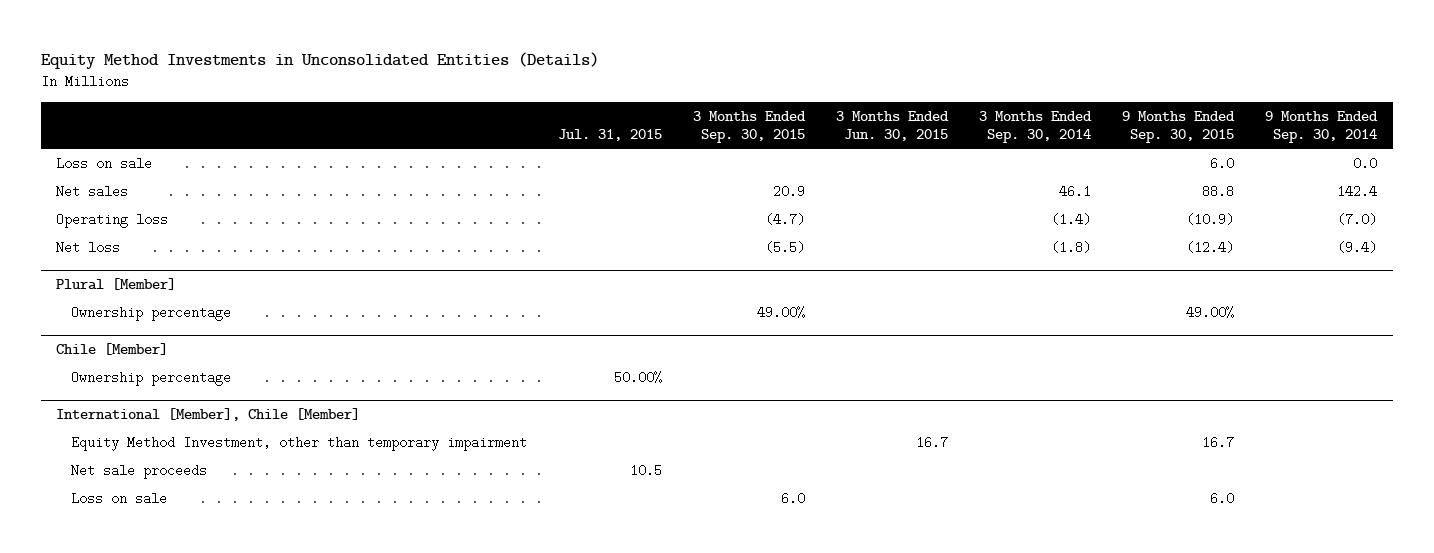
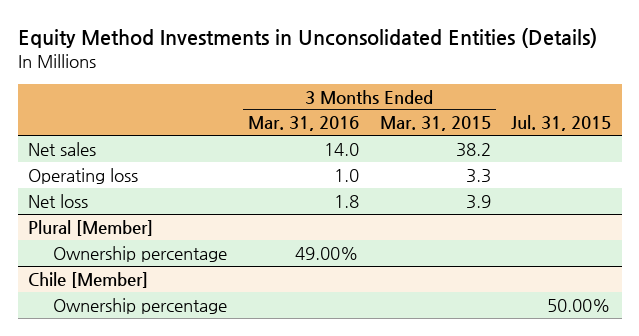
- | Jul. 31, 2015 | 3 Months Ended Sep. 30, 2015 | 3 Months Ended Jun. 30, 2015 | 3 Months Ended Sep. 30, 2014 | 9 Months Ended Sep. 30, 2015 | 9 Months Ended Sep. 30, 2014
+ | 3 Months Ended Mar. 31, 2016 | 3 Months Ended Mar. 31, 2015 | Jul. 31, 2015
- Loss on sale | | | | | 6.0 | 0.0
- International [Member], Chile [Member]
- Equity Method Investment, other than temporary impairment | | | 16.7 | | 16.7 |
- Net sale proceeds | 10.5 | | | | |
- Loss on sale | | 6.0 | | | 6.0 |

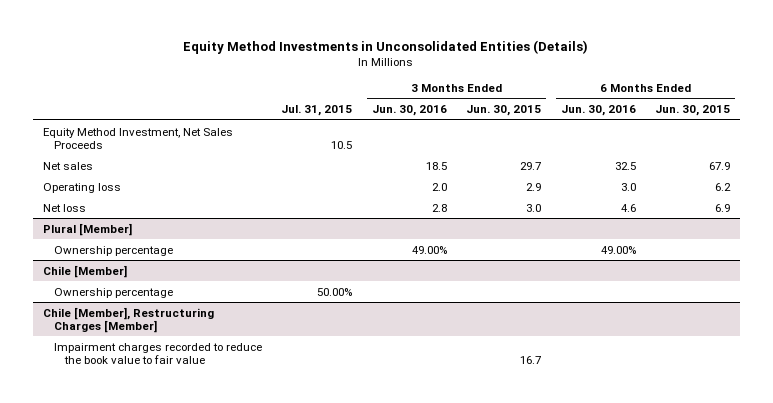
- | 3 Months Ended Mar. 31, 2016 | 3 Months Ended Mar. 31, 2015 | Jul. 31, 2015
+ | Jul. 31, 2015 | 3 Months Ended Jun. 30, 2016 | 3 Months Ended Jun. 30, 2015 | 6 Months Ended Jun. 30, 2016 | 6 Months Ended Jun. 30, 2015
+ Equity Method Investment, Net Sales Proceeds | 10.5 | | | |
+ Chile [Member], Restructuring Charges [Member]
+ Impairment charges recorded to reduce the book value to fair value | | | 16.7 | |

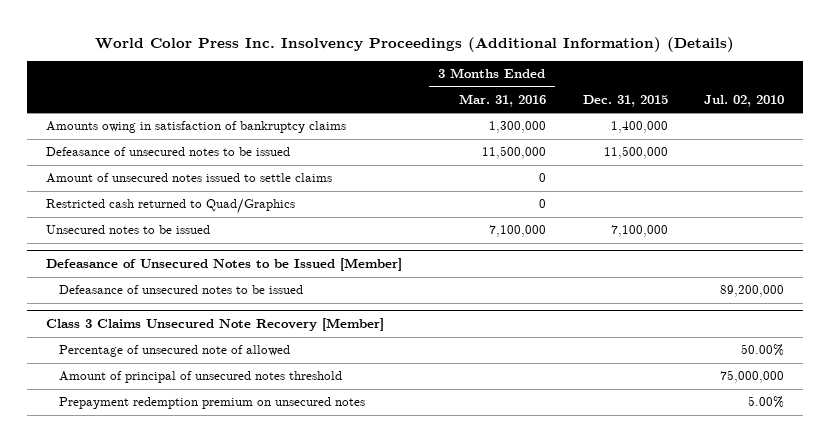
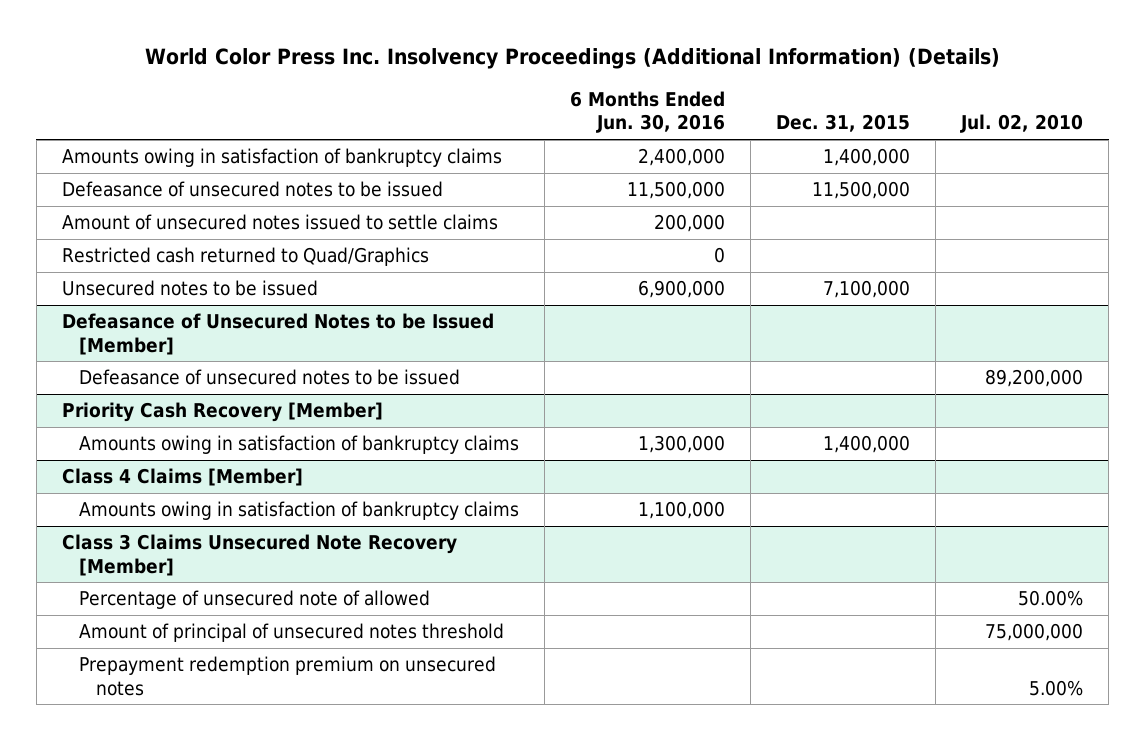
- | 3 Months Ended Mar. 31, 2016 | Dec. 31, 2015 | Jul. 02, 2010
+ | 6 Months Ended Jun. 30, 2016 | Dec. 31, 2015 | Jul. 02, 2010
+ Priority Cash Recovery [Member]
+ Amounts owing in satisfaction of bankruptcy claims | 1,300,000 | 1,400,000 |
+ Class 4 Claims [Member]
+ Amounts owing in satisfaction of bankruptcy claims | 1,100,000 | |

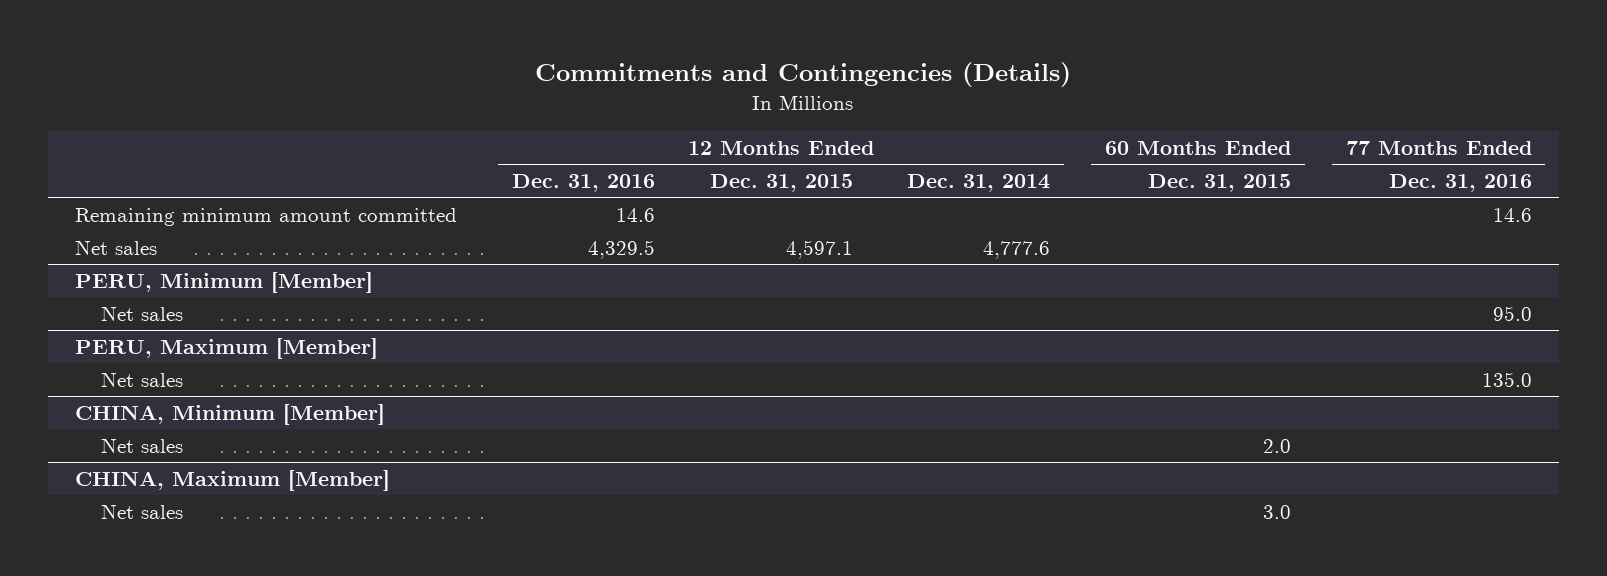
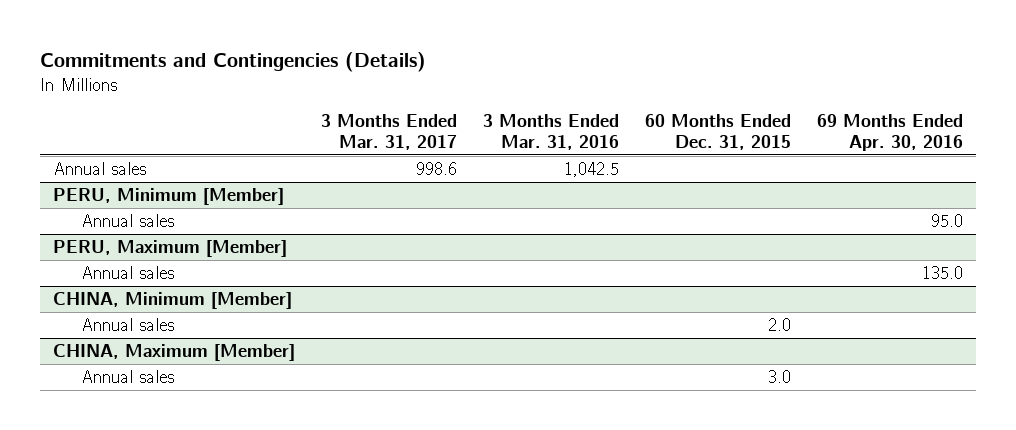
- | 12 Months Ended Dec. 31, 2016 | 12 Months Ended Dec. 31, 2015 | 12 Months Ended Dec. 31, 2014 | 60 Months Ended Dec. 31, 2015 | 77 Months Ended Dec. 31, 2016
+ | 3 Months Ended Mar. 31, 2017 | 3 Months Ended Mar. 31, 2016 | 60 Months Ended Dec. 31, 2015 | 69 Months Ended Apr. 30, 2016
- Remaining minimum amount committed | 14.6 | | | | 14.6
- Net sales | 4,329.5 | 4,597.1 | 4,777.6 | |
+ Annual sales | 998.6 | 1,042.5 | |
@ PERU, Minimum [Member]
- Net sales | | | | | 95.0
+ Annual sales | | | | 95.0
@ PERU, Maximum [Member]
- Net sales | | | | | 135.0
+ Annual sales | | | | 135.0
@ CHINA, Minimum [Member]
- Net sales | | | | 2.0 |
+ Annual sales | | | 2.0 |
@ CHINA, Maximum [Member]
- Net sales | | | | 3.0 |
+ Annual sales | | | 3.0 |

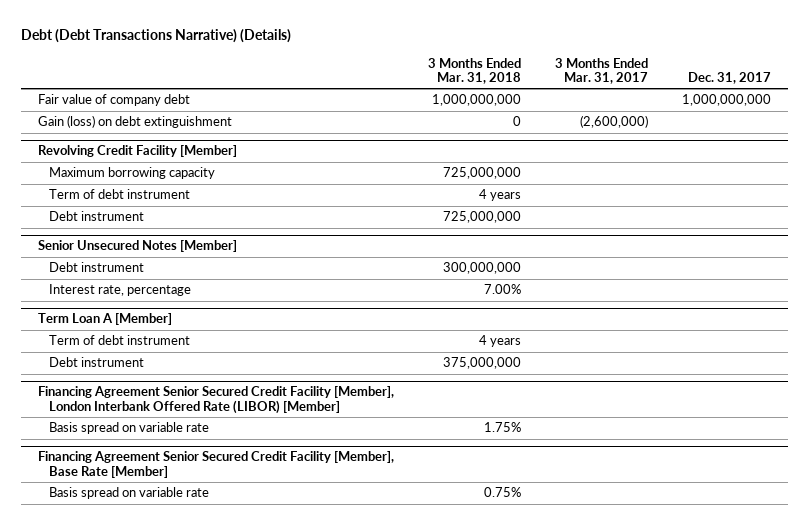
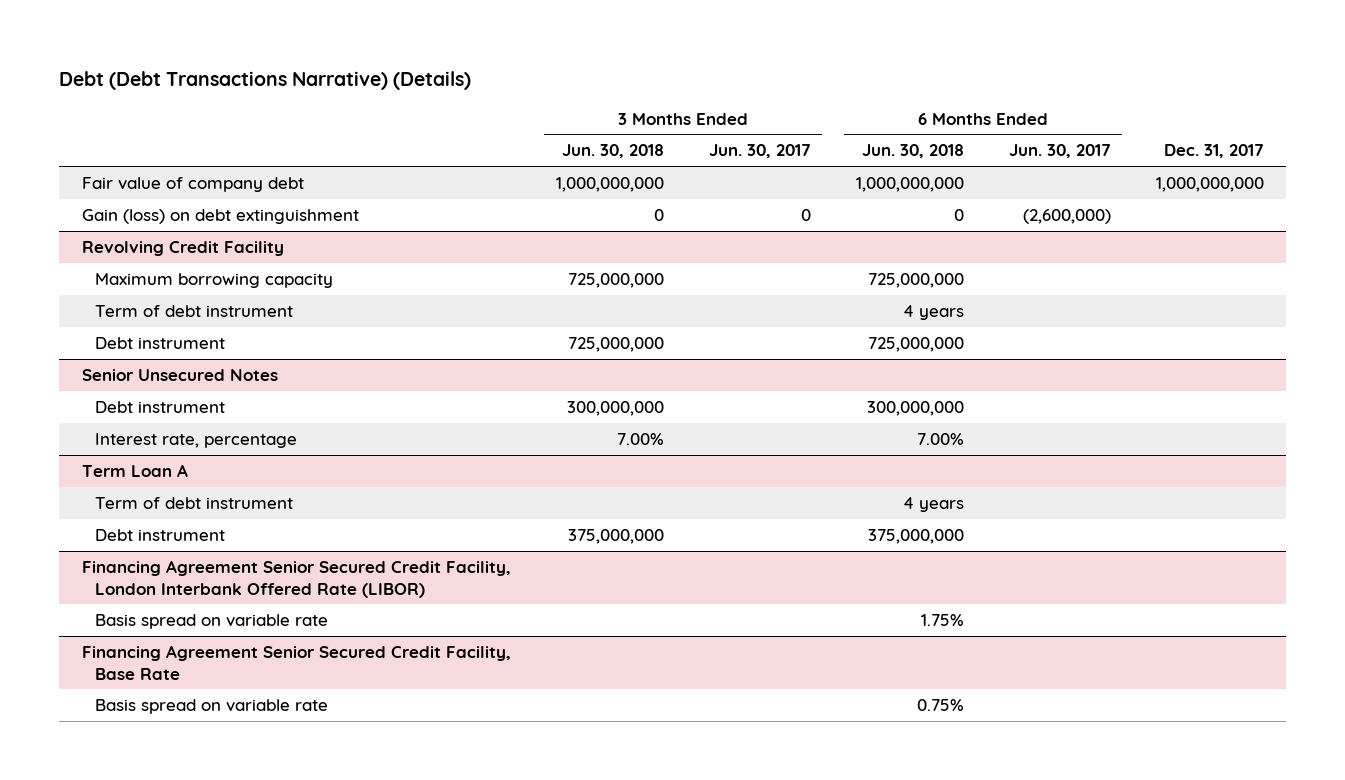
- | 3 Months Ended Mar. 31, 2018 | 3 Months Ended Mar. 31, 2017 | Dec. 31, 2017
+ | 3 Months Ended Jun. 30, 2018 | 3 Months Ended Jun. 30, 2017 | 6 Months Ended Jun. 30, 2018 | 6 Months Ended Jun. 30, 2017 | Dec. 31, 2017
- Revolving Credit Facility [Member]
+ Revolving Credit Facility
- Senior Unsecured Notes [Member]
+ Senior Unsecured Notes
- Term Loan A [Member]
+ Term Loan A
- Financing Agreement Senior Secured Credit Facility [Member], London Interbank Offered Rate (LIBOR) [Member]
+ Financing Agreement Senior Secured Credit Facility, London Interbank Offered Rate (LIBOR)
- Financing Agreement Senior Secured Credit Facility [Member], Base Rate [Member]
+ Financing Agreement Senior Secured Credit Facility, Base Rate

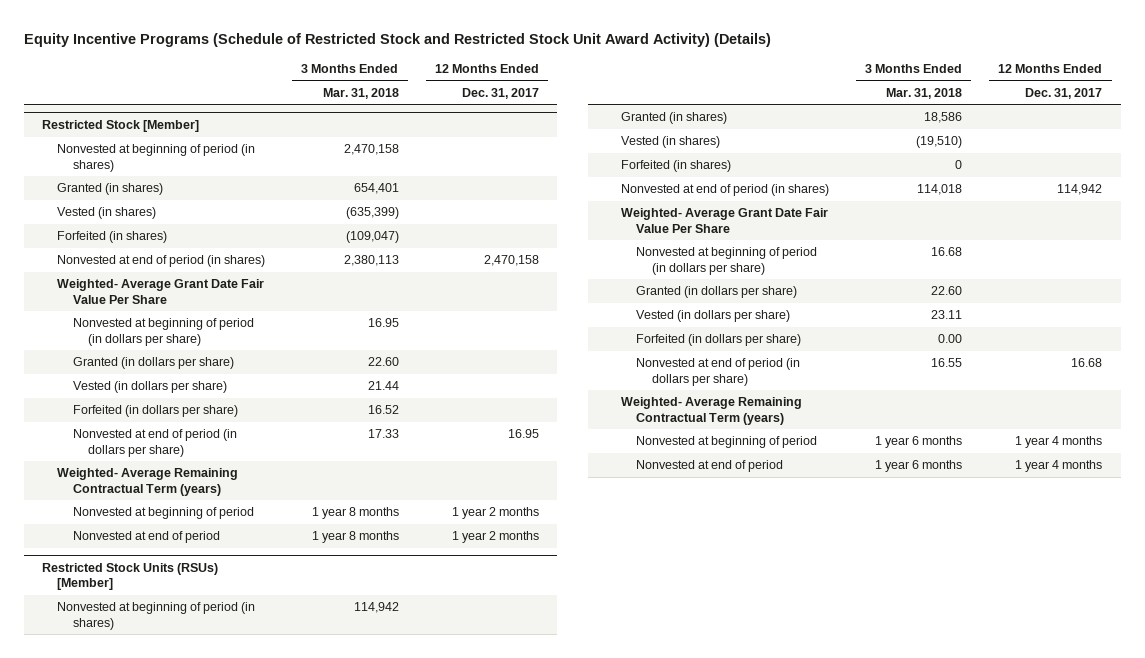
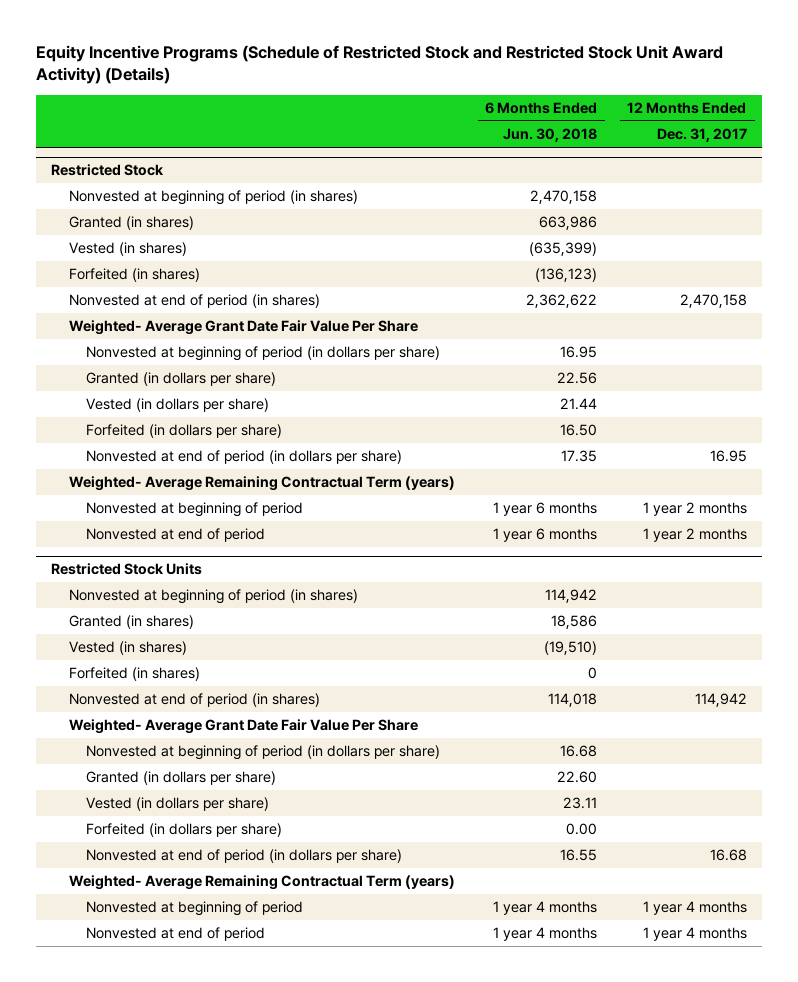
- | 3 Months Ended Mar. 31, 2018 | 12 Months Ended Dec. 31, 2017
+ | 6 Months Ended Jun. 30, 2018 | 12 Months Ended Dec. 31, 2017
- Restricted Stock [Member]
+ Restricted Stock
- Restricted Stock Units (RSUs) [Member]
+ Restricted Stock Units

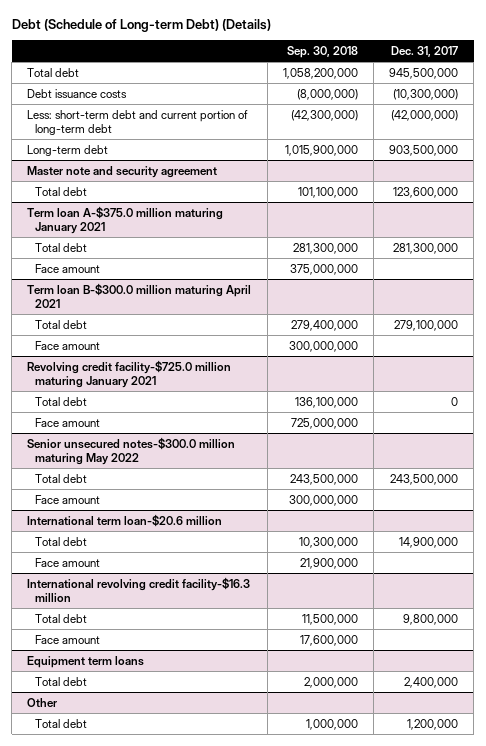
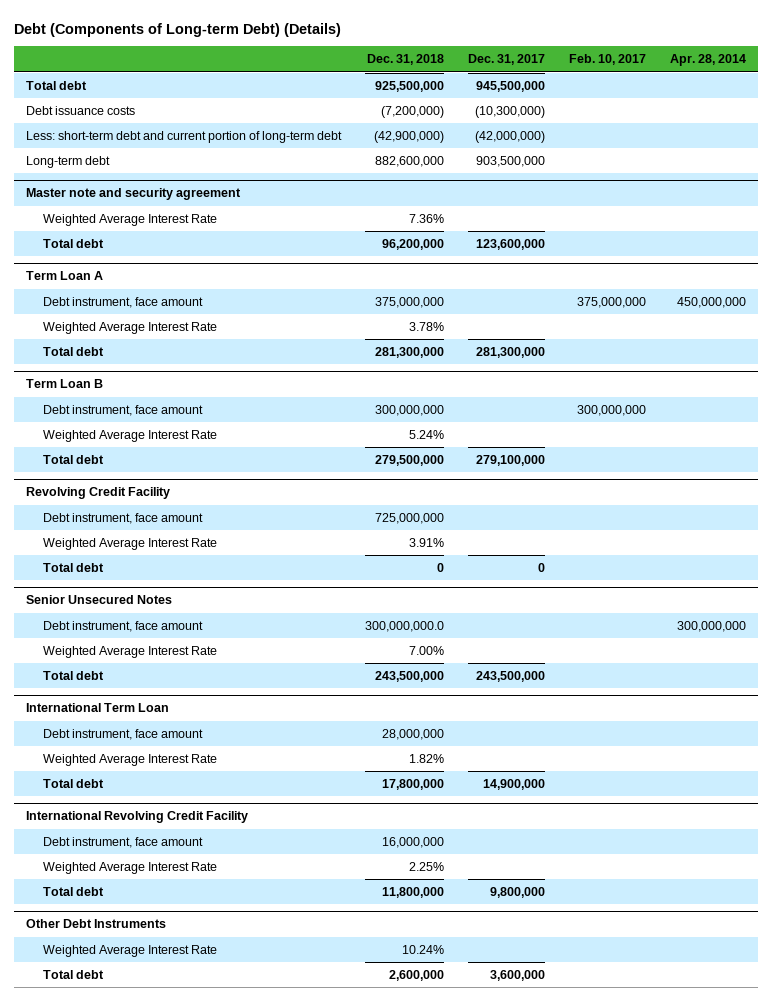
- Debt (Schedule of Long-term Debt) (Details)
+ Debt (Components of Long-term Debt) (Details)
- | Sep. 30, 2018 | Dec. 31, 2017
+ | Dec. 31, 2018 | Dec. 31, 2017 | Feb. 10, 2017 | Apr. 28, 2014
@ Master note and security agreement
+ Weighted Average Interest Rate | 7.36% | | |
- Term loan A-$375.0 million maturing January 2021
+ Term Loan A
+ Debt instrument, face amount | 375,000,000 | | 375,000,000 | 450,000,000
+ Weighted Average Interest Rate | 3.78% | | |
- Face amount | 375,000,000 |
- Term loan B-$300.0 million maturing April 2021
+ Term Loan B
+ Debt instrument, face amount | 300,000,000 | | 300,000,000 |
+ Weighted Average Interest Rate | 5.24% | | |
- Face amount | 300,000,000 |
- Revolving credit facility-$725.0 million maturing January 2021
+ Revolving Credit Facility
+ Debt instrument, face amount | 725,000,000 | | |
+ Weighted Average Interest Rate | 3.91% | | |
- Face amount | 725,000,000 |
- Senior unsecured notes-$300.0 million maturing May 2022
+ Senior Unsecured Notes
+ Debt instrument, face amount | 300,000,000.0 | | | 300,000,000
+ Weighted Average Interest Rate | 7.00% | | |
- Face amount | 300,000,000 |
- International term loan-$20.6 million
+ International Term Loan
+ Debt instrument, face amount | 28,000,000 | | |
+ Weighted Average Interest Rate | 1.82% | | |
- Face amount | 21,900,000 |
- International revolving credit facility-$16.3 million
+ International Revolving Credit Facility
+ Debt instrument, face amount | 16,000,000 | | |
+ Weighted Average Interest Rate | 2.25% | | |
- Face amount | 17,600,000 |
- Equipment term loans
- Total debt | 2,000,000 | 2,400,000
- Other
- Total debt | 1,000,000 | 1,200,000
+ Other Debt Instruments
+ Weighted Average Interest Rate | 10.24% | | |
+ Total debt | 2,600,000 | 3,600,000 | |

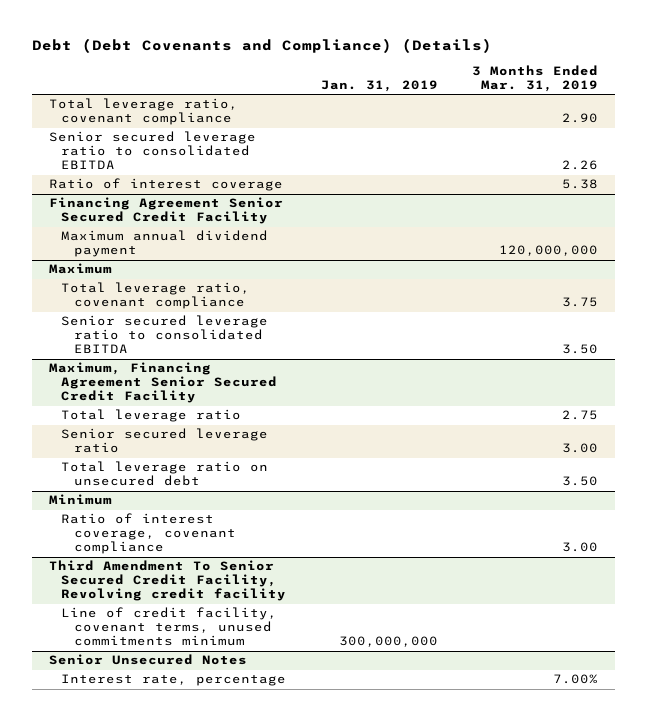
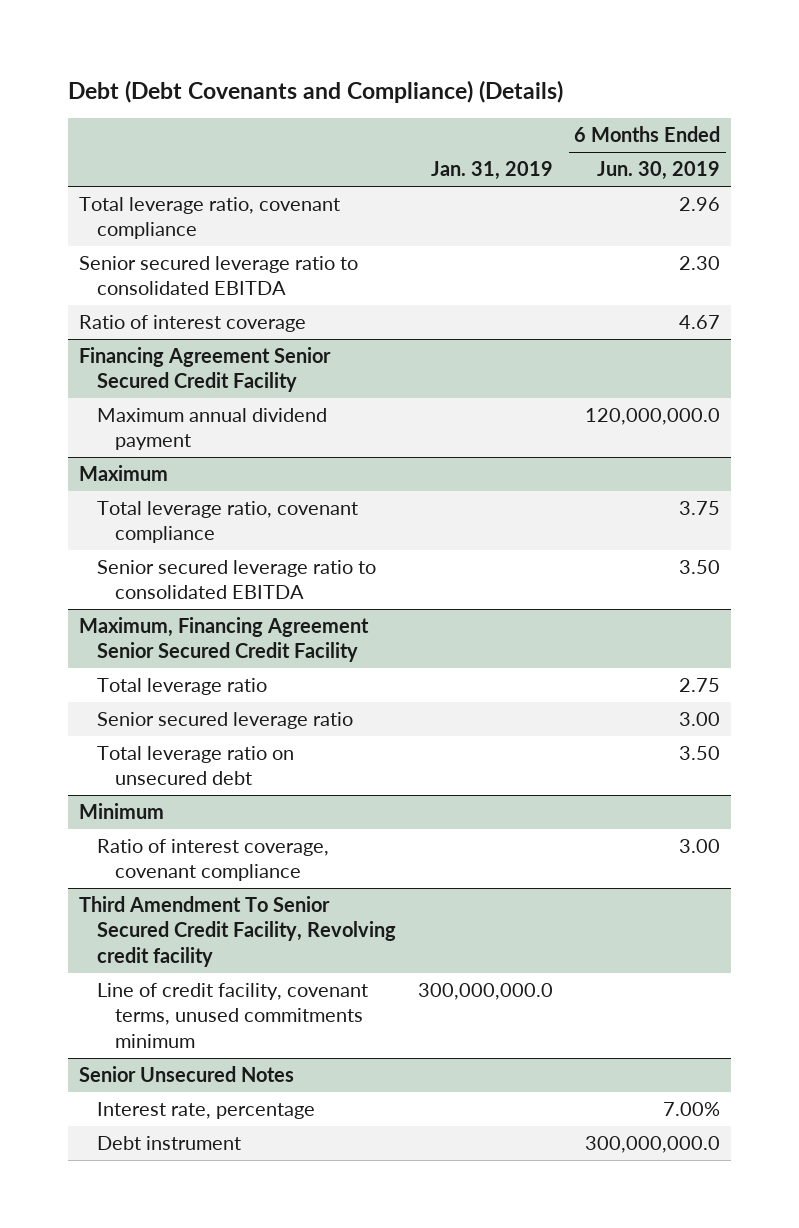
- | Jan. 31, 2019 | 3 Months Ended Mar. 31, 2019
+ | Jan. 31, 2019 | 6 Months Ended Jun. 30, 2019
@ Third Amendment To Senior Secured Credit Facility, Revolving credit facility
- Line of credit facility, covenant terms, unused commitments minimum | 300,000,000 |
+ Line of credit facility, covenant terms, unused commitments minimum | 300,000,000.0 |
@ Senior Unsecured Notes
+ Debt instrument | | 300,000,000.0

